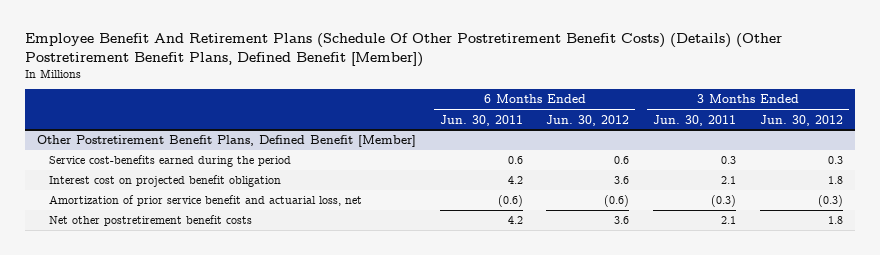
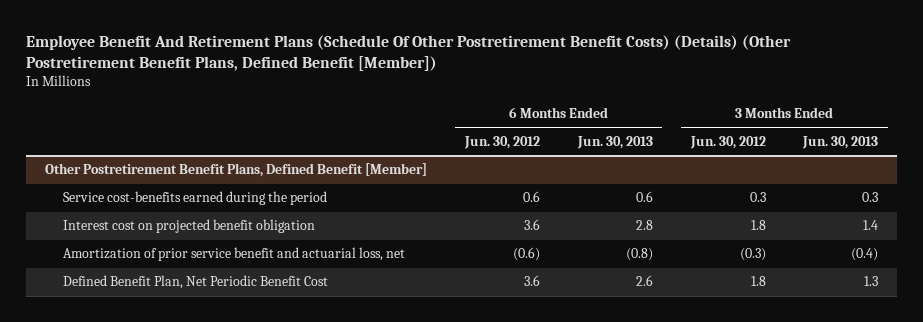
- | 6 Months Ended Jun. 30, 2011 | 6 Months Ended Jun. 30, 2012 | 3 Months Ended Jun. 30, 2011 | 3 Months Ended Jun. 30, 2012
+ | 6 Months Ended Jun. 30, 2012 | 6 Months Ended Jun. 30, 2013 | 3 Months Ended Jun. 30, 2012 | 3 Months Ended Jun. 30, 2013
@ Other Postretirement Benefit Plans, Defined Benefit [Member]
- Net other postretirement benefit costs | 4.2 | 3.6 | 2.1 | 1.8
+ Defined Benefit Plan, Net Periodic Benefit Cost | 3.6 | 2.6 | 1.8 | 1.3

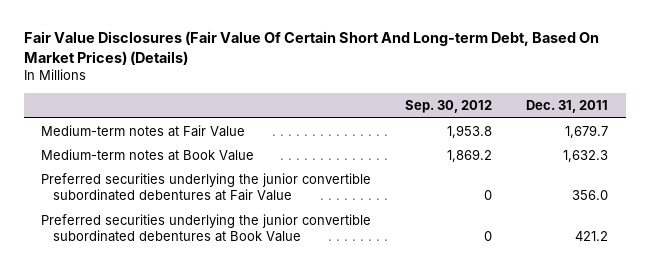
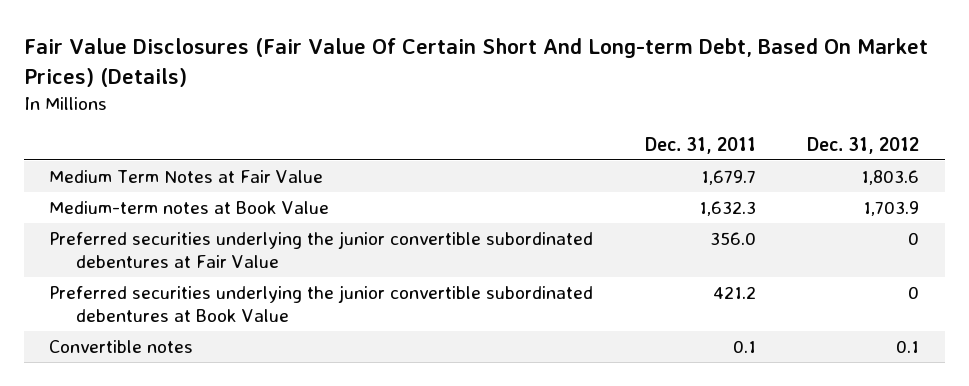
- | Sep. 30, 2012 | Dec. 31, 2011
+ | Dec. 31, 2011 | Dec. 31, 2012
- Medium-term notes at Fair Value | 1,953.8 | 1,679.7
+ Medium Term Notes at Fair Value | 1,679.7 | 1,803.6
+ Convertible notes | 0.1 | 0.1

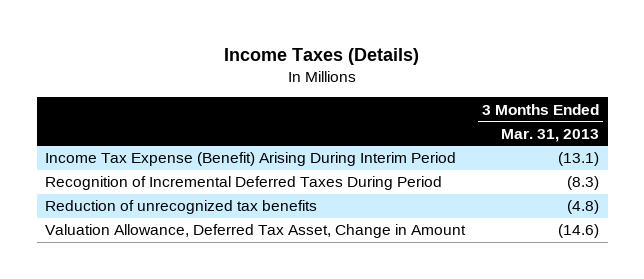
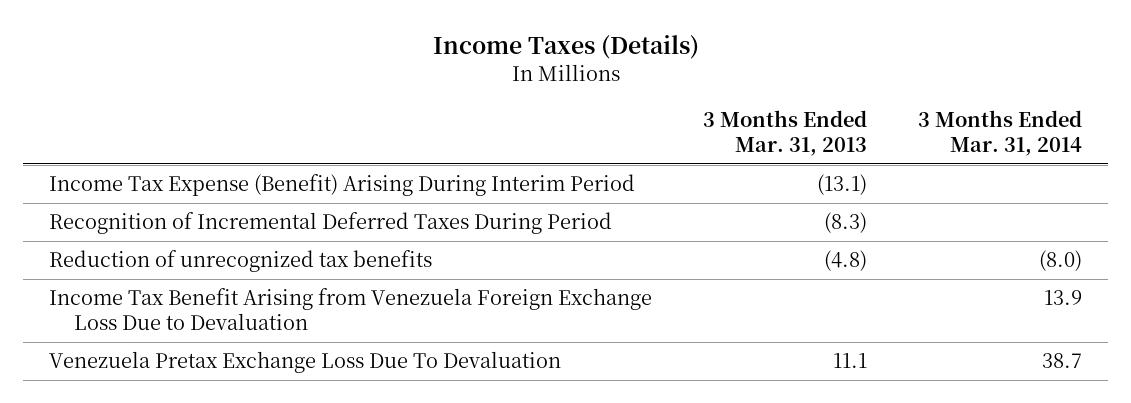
- | 3 Months Ended Mar. 31, 2013
+ | 3 Months Ended Mar. 31, 2013 | 3 Months Ended Mar. 31, 2014
- Valuation Allowance, Deferred Tax Asset, Change in Amount | (14.6)
+ Income Tax Benefit Arising from Venezuela Foreign Exchange Loss Due to Devaluation | | 13.9
+ Venezuela Pretax Exchange Loss Due To Devaluation | 11.1 | 38.7

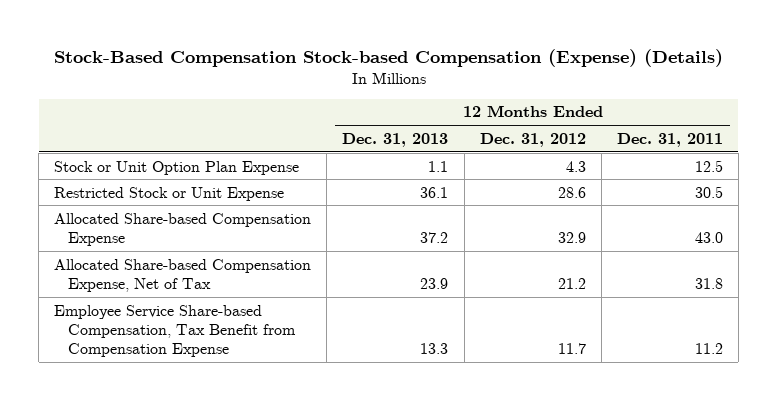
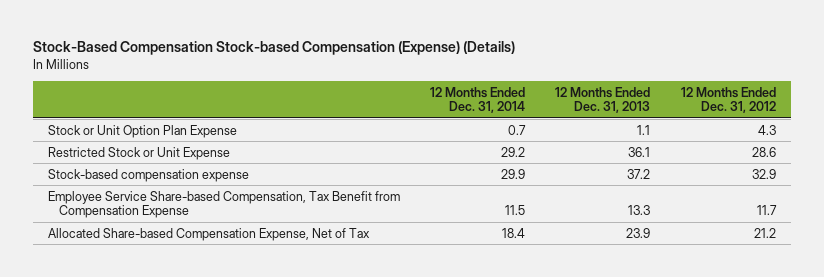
- | 12 Months Ended Dec. 31, 2013 | 12 Months Ended Dec. 31, 2012 | 12 Months Ended Dec. 31, 2011
+ | 12 Months Ended Dec. 31, 2014 | 12 Months Ended Dec. 31, 2013 | 12 Months Ended Dec. 31, 2012
- Allocated Share-based Compensation Expense | 37.2 | 32.9 | 43.0
+ Stock-based compensation expense | 29.9 | 37.2 | 32.9
moved down: Allocated Share-based Compensation Expense, Net of Tax | 18.4 | 23.9 | 21.2

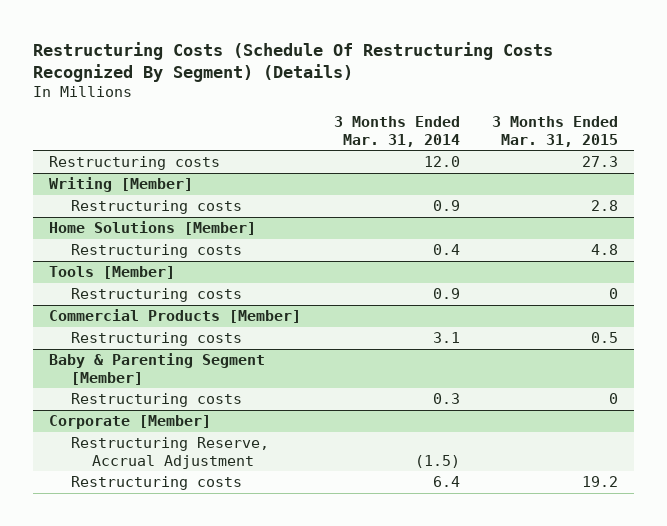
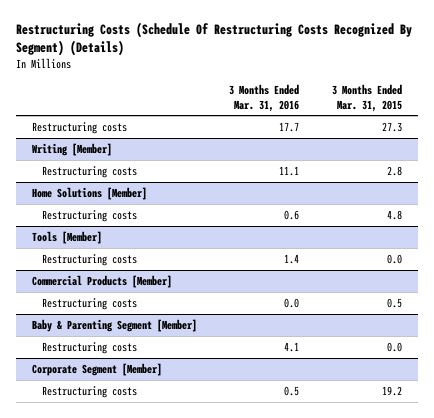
- | 3 Months Ended Mar. 31, 2014 | 3 Months Ended Mar. 31, 2015
+ | 3 Months Ended Mar. 31, 2016 | 3 Months Ended Mar. 31, 2015
@ Tools [Member]
- Restructuring costs | 0.9 | 0
+ Restructuring costs | 1.4 | 0.0
@ Baby & Parenting Segment [Member]
- Restructuring costs | 0.3 | 0
- Corporate [Member]
- Restructuring Reserve, Accrual Adjustment | (1.5) |
@ Baby & Parenting Segment [Member]
+ Restructuring costs | 4.1 | 0.0
+ Corporate Segment [Member]

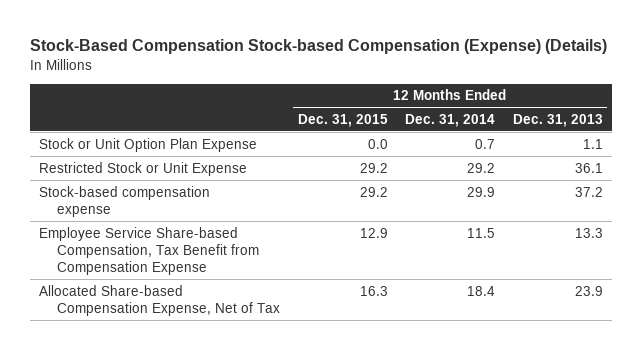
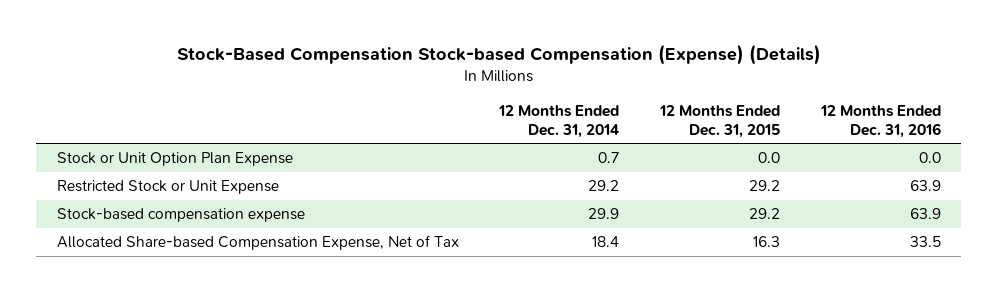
- | 12 Months Ended Dec. 31, 2015 | 12 Months Ended Dec. 31, 2014 | 12 Months Ended Dec. 31, 2013
+ | 12 Months Ended Dec. 31, 2014 | 12 Months Ended Dec. 31, 2015 | 12 Months Ended Dec. 31, 2016
- Employee Service Share-based Compensation, Tax Benefit from Compensation Expense | 12.9 | 11.5 | 13.3

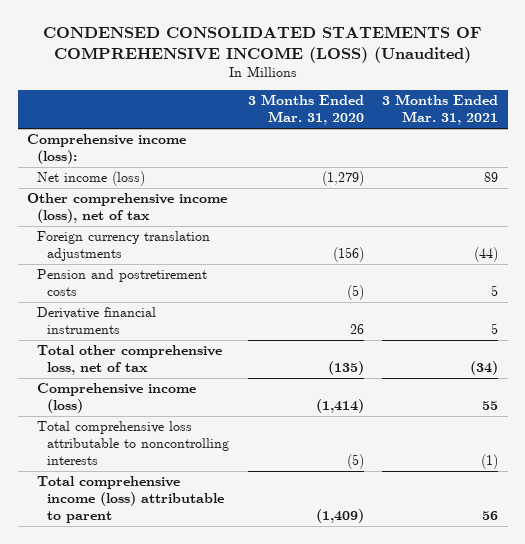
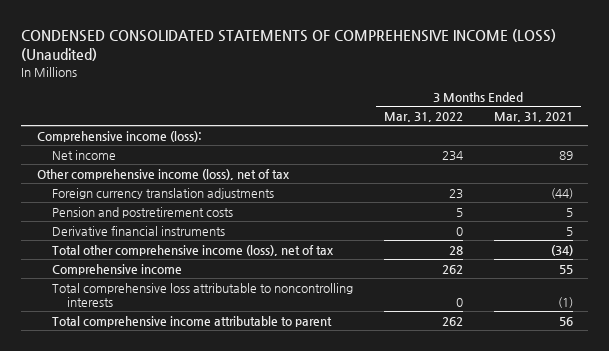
- | 3 Months Ended Mar. 31, 2020 | 3 Months Ended Mar. 31, 2021
+ | 3 Months Ended Mar. 31, 2022 | 3 Months Ended Mar. 31, 2021
- Net income (loss) | (1,279) | 89
+ Net income | 234 | 89
- Total other comprehensive loss, net of tax | (135) | (34)
- Comprehensive income (loss) | (1,414) | 55
+ Total other comprehensive income (loss), net of tax | 28 | (34)
+ Comprehensive income | 262 | 55
- Total comprehensive income (loss) attributable to parent | (1,409) | 56
+ Total comprehensive income attributable to parent | 262 | 56

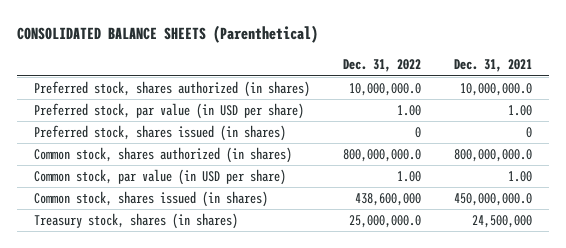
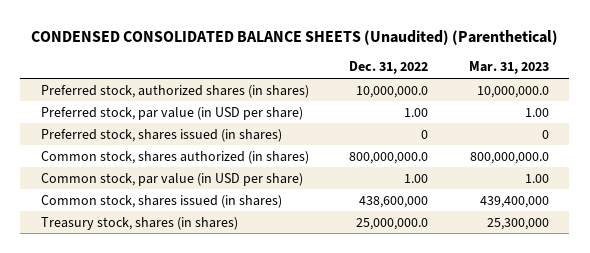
- CONSOLIDATED BALANCE SHEETS (Parenthetical)
+ CONDENSED CONSOLIDATED BALANCE SHEETS (Unaudited) (Parenthetical)
- | Dec. 31, 2022 | Dec. 31, 2021
+ | Dec. 31, 2022 | Mar. 31, 2023
- Preferred stock, shares authorized (in shares) | 10,000,000.0 | 10,000,000.0
+ Preferred stock, authorized shares (in shares) | 10,000,000.0 | 10,000,000.0

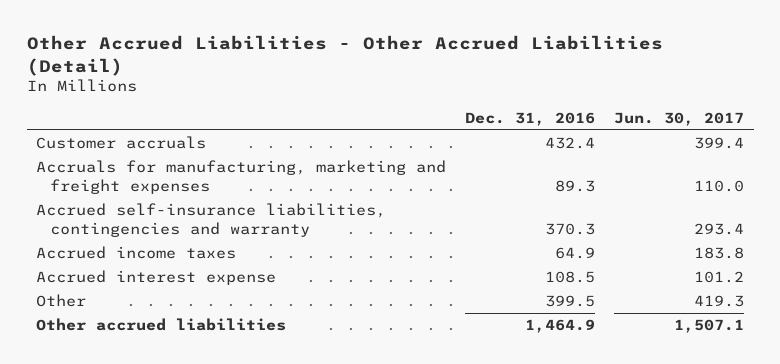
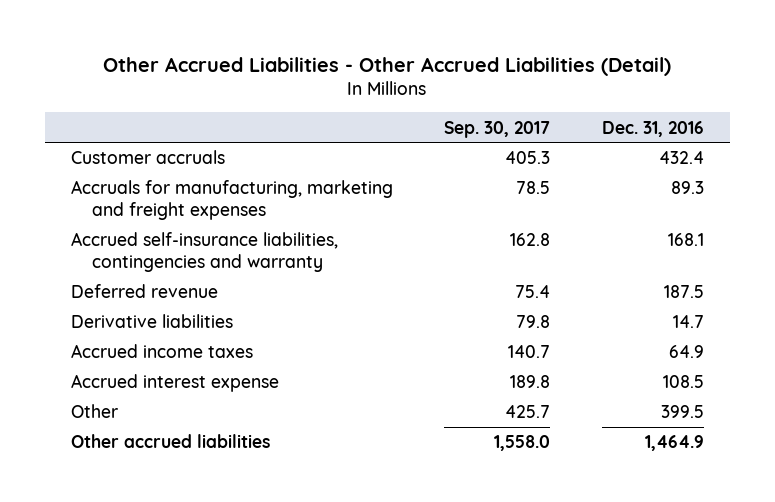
- | Dec. 31, 2016 | Jun. 30, 2017
+ | Sep. 30, 2017 | Dec. 31, 2016
- Accrued self-insurance liabilities, contingencies and warranty | 370.3 | 293.4
+ Accrued self-insurance liabilities, contingencies and warranty | 162.8 | 168.1
+ Deferred revenue | 75.4 | 187.5
+ Derivative liabilities | 79.8 | 14.7

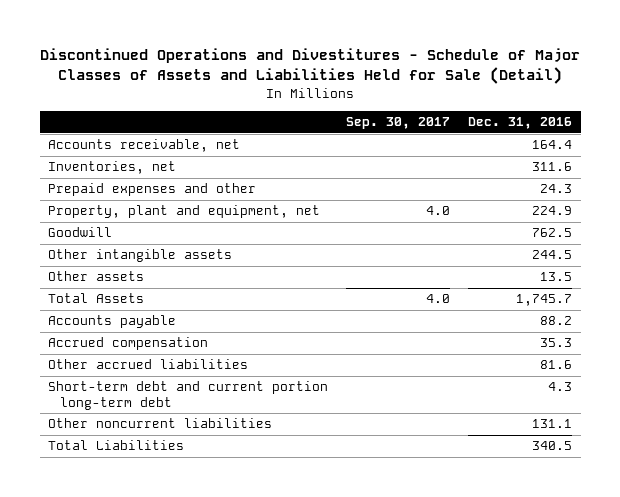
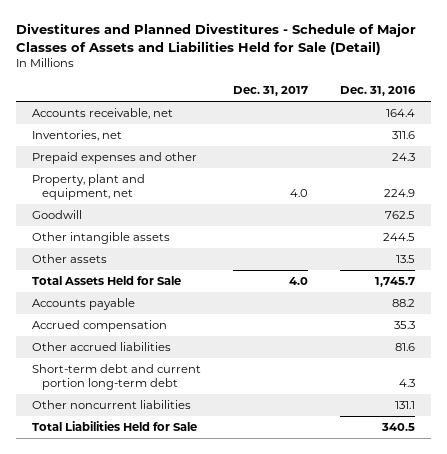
- Discontinued Operations and Divestitures - Schedule of Major Classes of Assets and Liabilities Held for Sale (Detail)
+ Divestitures and Planned Divestitures - Schedule of Major Classes of Assets and Liabilities Held for Sale (Detail)
- | Sep. 30, 2017 | Dec. 31, 2016
+ | Dec. 31, 2017 | Dec. 31, 2016
- Total Assets | 4.0 | 1,745.7
+ Total Assets Held for Sale | 4.0 | 1,745.7
- Total Liabilities | | 340.5
+ Total Liabilities Held for Sale | | 340.5

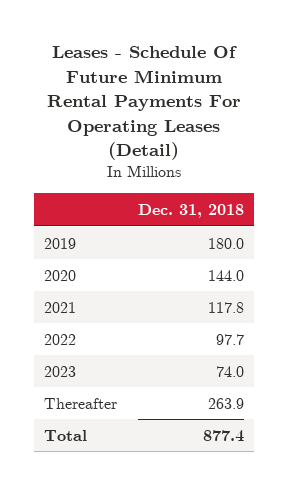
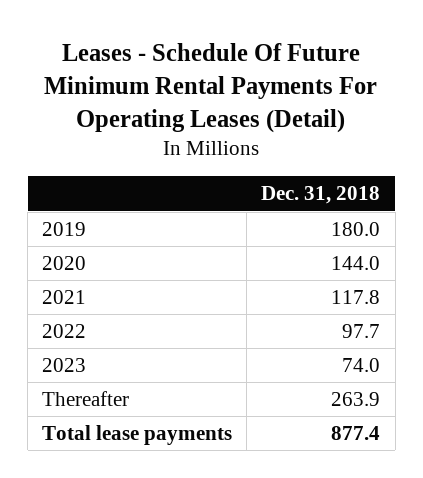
- Total | 877.4
+ Total lease payments | 877.4

